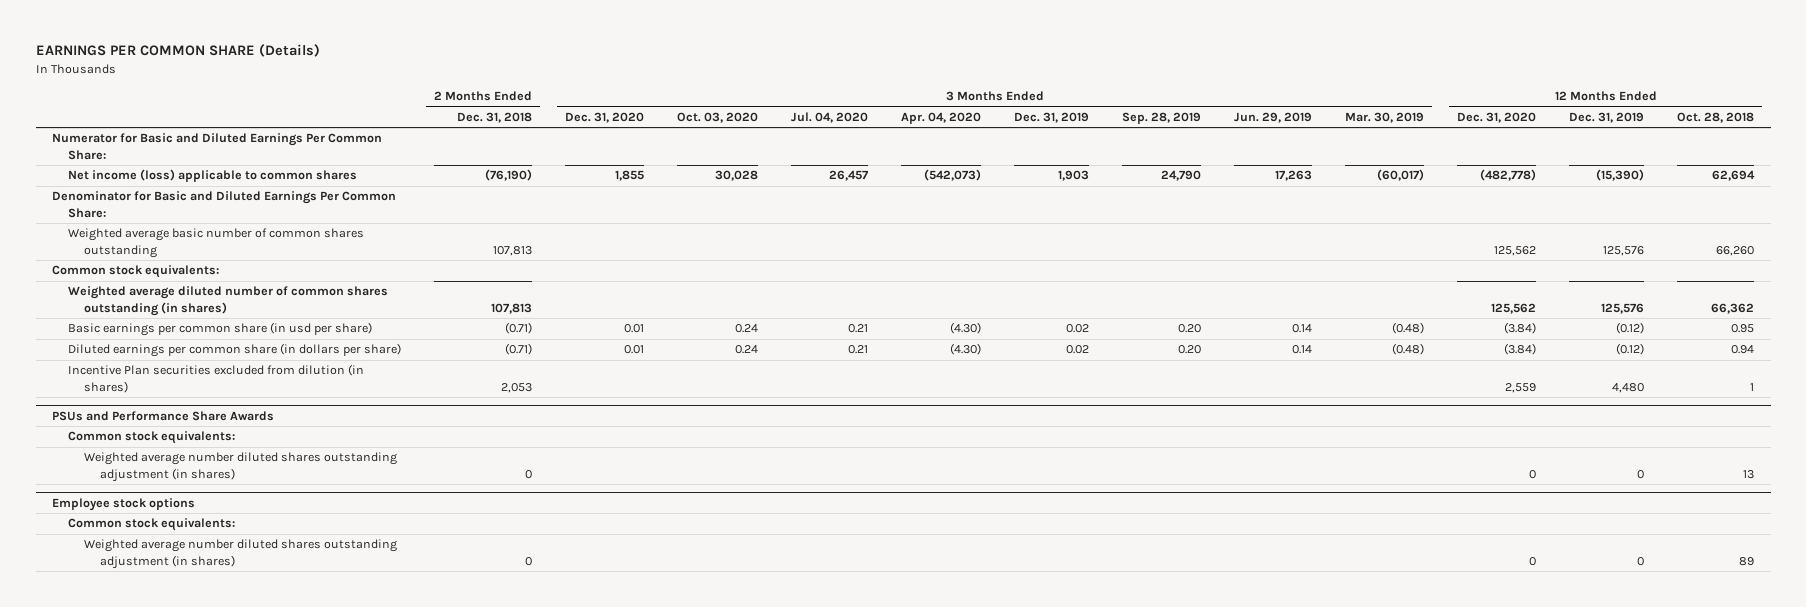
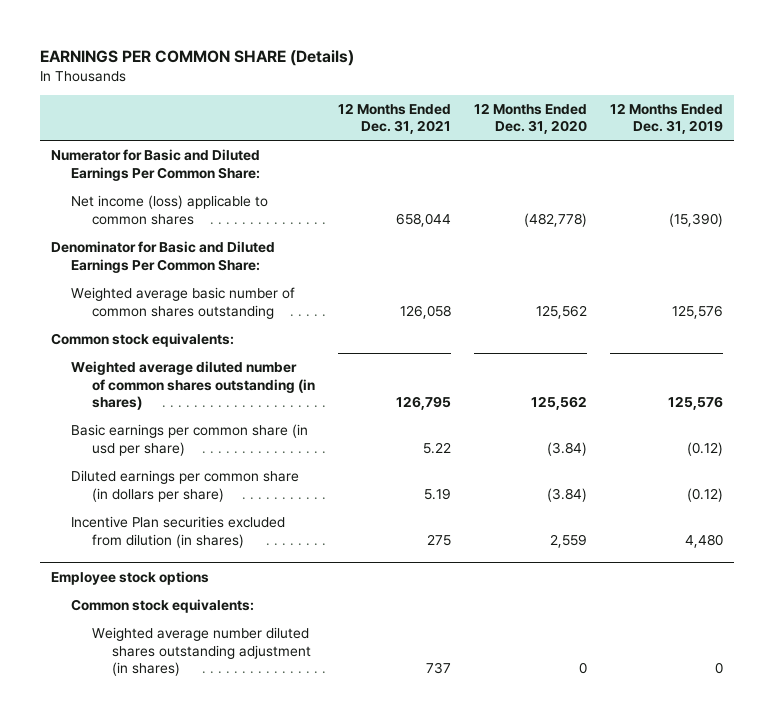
- | 2 Months Ended Dec. 31, 2018 | 3 Months Ended Dec. 31, 2020 | 3 Months Ended Oct. 03, 2020 | 3 Months Ended Jul. 04, 2020 | 3 Months Ended Apr. 04, 2020 | 3 Months Ended Dec. 31, 2019 | 3 Months Ended Sep. 28, 2019 | 3 Months Ended Jun. 29, 2019 | 3 Months Ended Mar. 30, 2019 | 12 Months Ended Dec. 31, 2020 | 12 Months Ended Dec. 31, 2019 | 12 Months Ended Oct. 28, 2018
+ | 12 Months Ended Dec. 31, 2021 | 12 Months Ended Dec. 31, 2020 | 12 Months Ended Dec. 31, 2019
- PSUs and Performance Share Awards
- Common stock equivalents:
- Weighted average number diluted shares outstanding adjustment (in shares) | 0 | | | | | | | | | 0 | 0 | 13

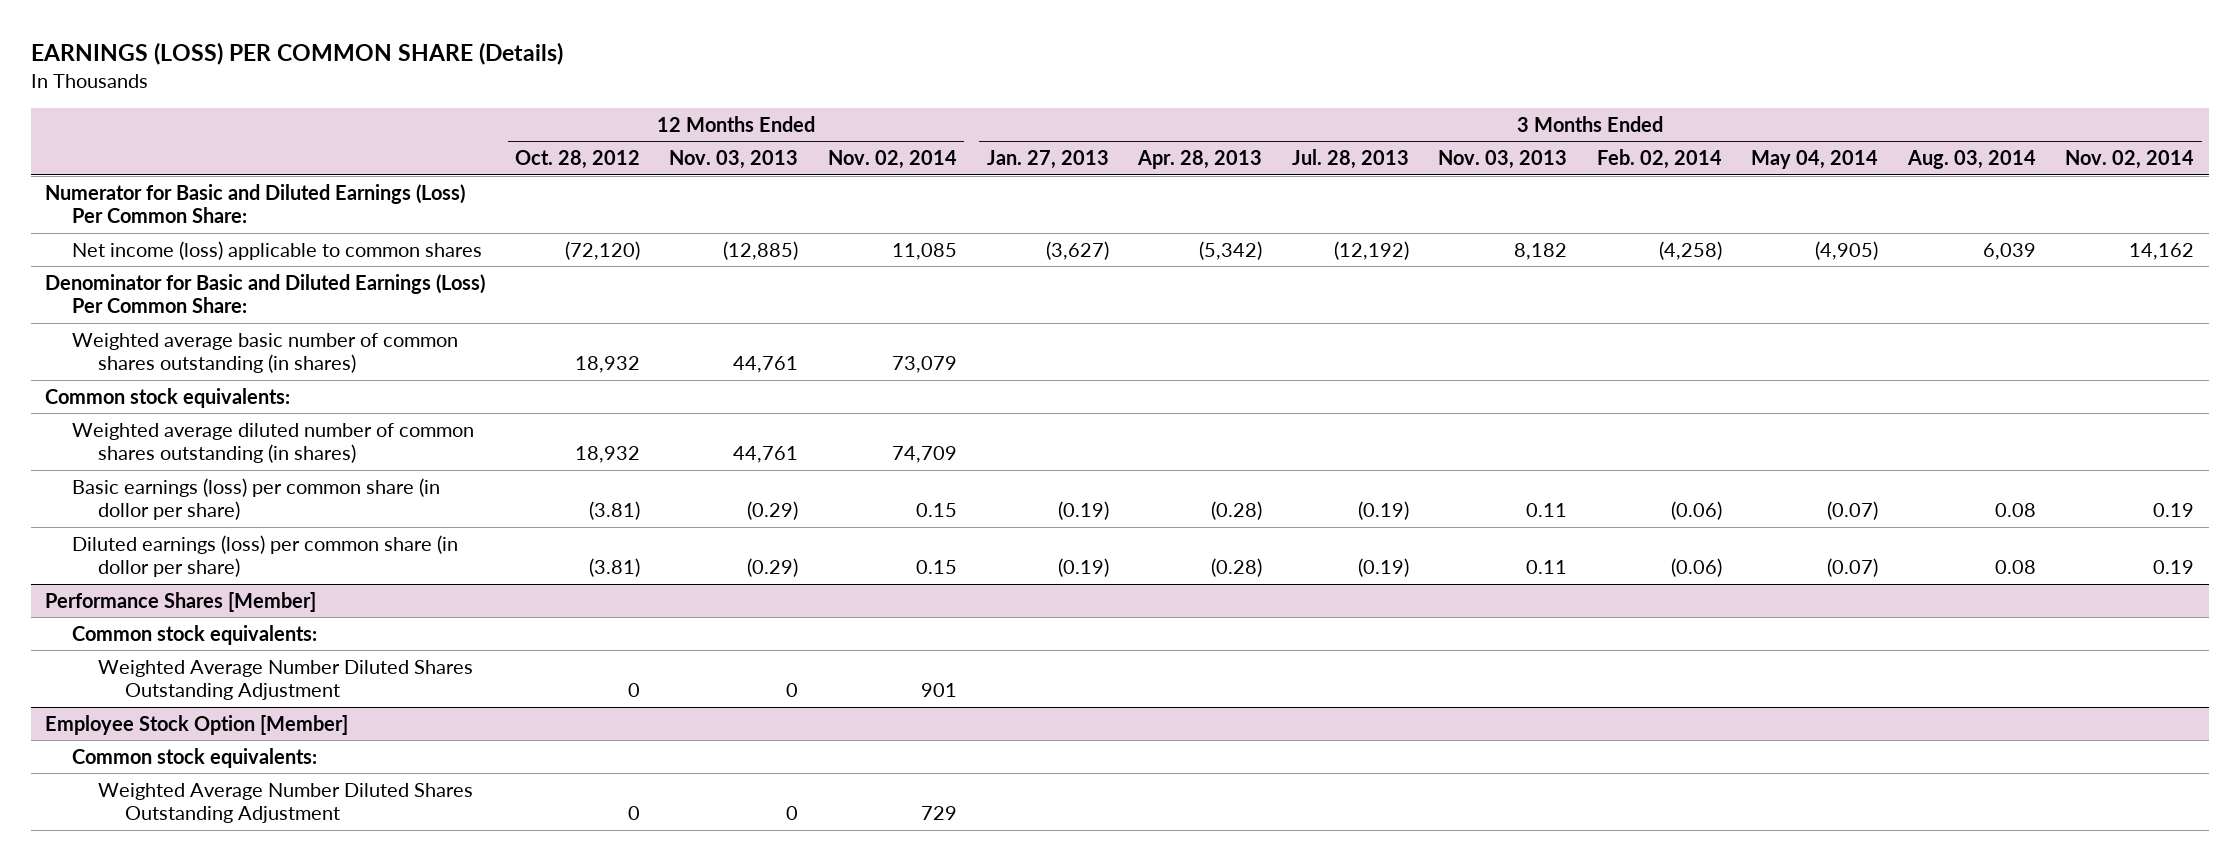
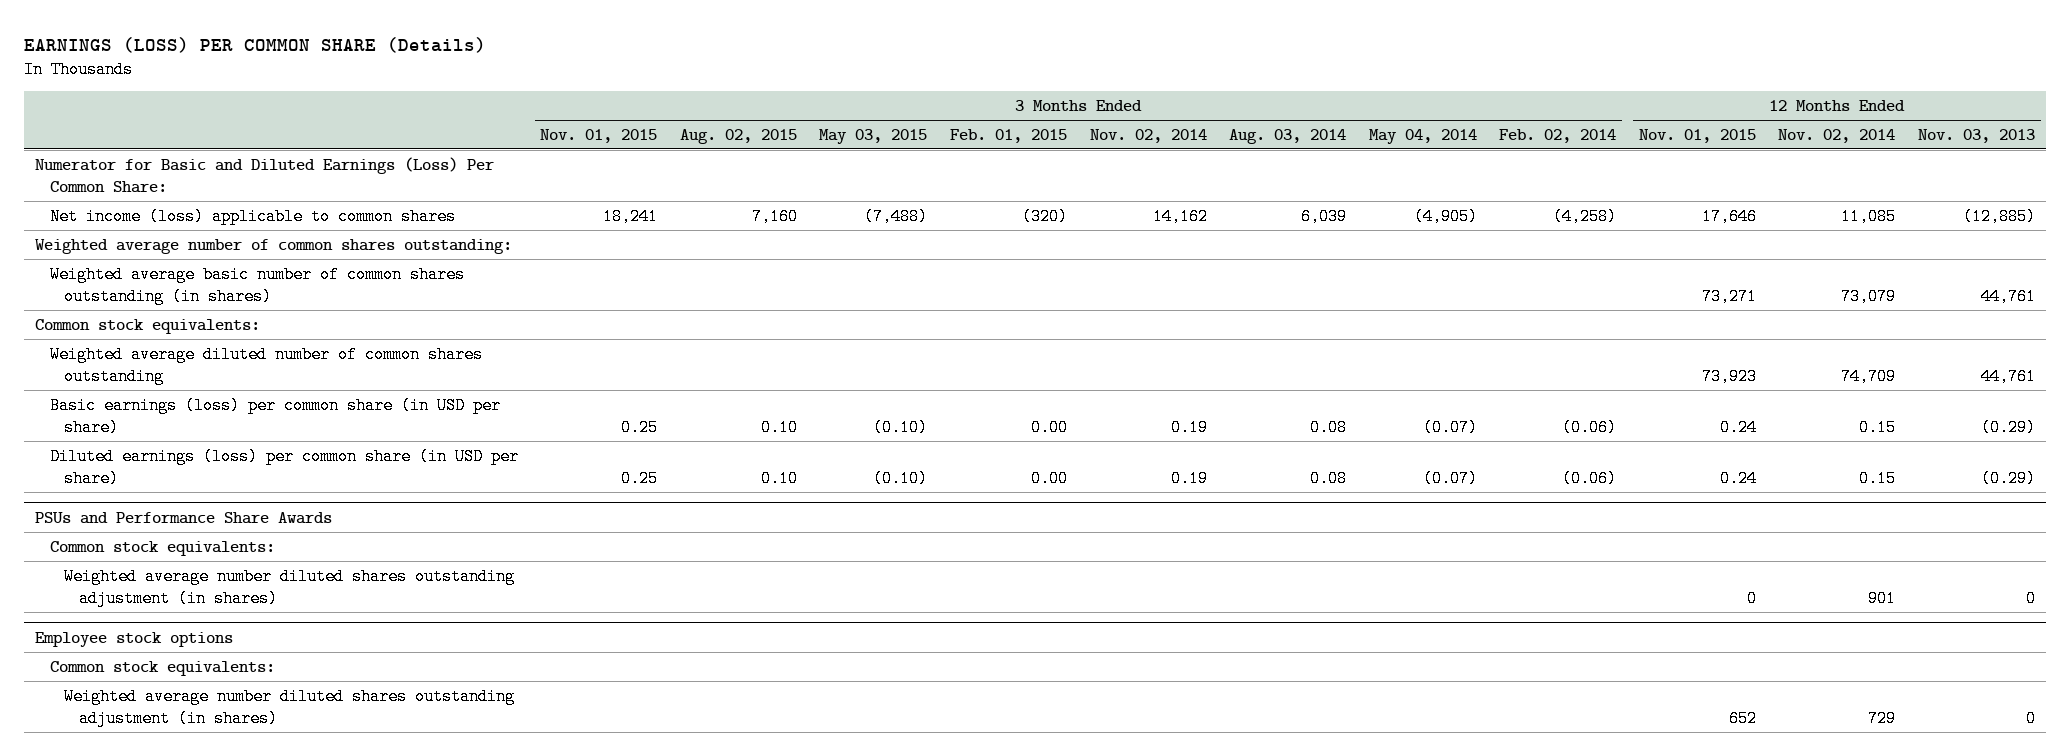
- | 12 Months Ended Oct. 28, 2012 | 12 Months Ended Nov. 03, 2013 | 12 Months Ended Nov. 02, 2014 | 3 Months Ended Jan. 27, 2013 | 3 Months Ended Apr. 28, 2013 | 3 Months Ended Jul. 28, 2013 | 3 Months Ended Nov. 03, 2013 | 3 Months Ended Feb. 02, 2014 | 3 Months Ended May 04, 2014 | 3 Months Ended Aug. 03, 2014 | 3 Months Ended Nov. 02, 2014
+ | 3 Months Ended Nov. 01, 2015 | 3 Months Ended Aug. 02, 2015 | 3 Months Ended May 03, 2015 | 3 Months Ended Feb. 01, 2015 | 3 Months Ended Nov. 02, 2014 | 3 Months Ended Aug. 03, 2014 | 3 Months Ended May 04, 2014 | 3 Months Ended Feb. 02, 2014 | 12 Months Ended Nov. 01, 2015 | 12 Months Ended Nov. 02, 2014 | 12 Months Ended Nov. 03, 2013
- Denominator for Basic and Diluted Earnings (Loss) Per Common Share:
+ Weighted average number of common shares outstanding:
- Weighted average diluted number of common shares outstanding (in shares) | 18,932 | 44,761 | 74,709 | | | | | | | |
- Basic earnings (loss) per common share (in dollor per share) | (3.81) | (0.29) | 0.15 | (0.19) | (0.28) | (0.19) | 0.11 | (0.06) | (0.07) | 0.08 | 0.19
- Diluted earnings (loss) per common share (in dollor per share) | (3.81) | (0.29) | 0.15 | (0.19) | (0.28) | (0.19) | 0.11 | (0.06) | (0.07) | 0.08 | 0.19
- Performance Shares [Member]
+ Weighted average diluted number of common shares outstanding | | | | | | | | | 73,923 | 74,709 | 44,761
+ Basic earnings (loss) per common share (in USD per share) | 0.25 | 0.10 | (0.10) | 0.00 | 0.19 | 0.08 | (0.07) | (0.06) | 0.24 | 0.15 | (0.29)
+ Diluted earnings (loss) per common share (in USD per share) | 0.25 | 0.10 | (0.10) | 0.00 | 0.19 | 0.08 | (0.07) | (0.06) | 0.24 | 0.15 | (0.29)
+ PSUs and Performance Share Awards
- Weighted Average Number Diluted Shares Outstanding Adjustment | 0 | 0 | 901 | | | | | | | |
- Employee Stock Option [Member]
+ Weighted average number diluted shares outstanding adjustment (in shares) | | | | | | | | | 0 | 901 | 0
+ Employee stock options
- Weighted Average Number Diluted Shares Outstanding Adjustment | 0 | 0 | 729 | | | | | | | |
+ Weighted average number diluted shares outstanding adjustment (in shares) | | | | | | | | | 652 | 729 | 0

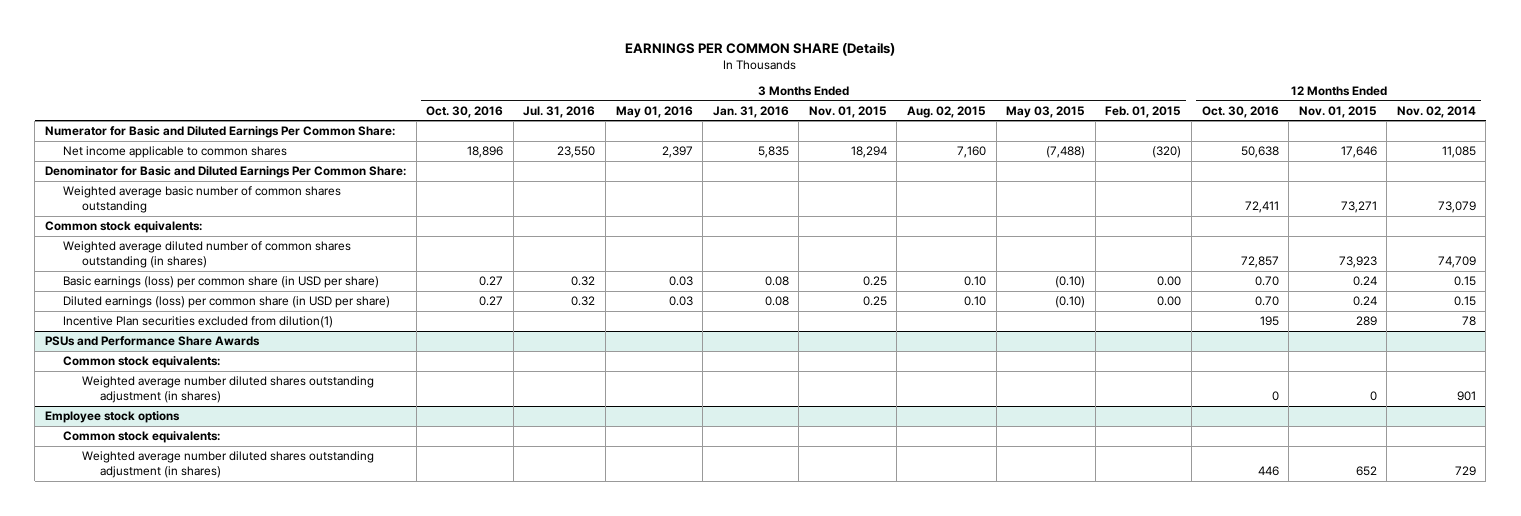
- EARNINGS (LOSS) PER COMMON SHARE (Details)
+ EARNINGS PER COMMON SHARE (Details)
- | 3 Months Ended Nov. 01, 2015 | 3 Months Ended Aug. 02, 2015 | 3 Months Ended May 03, 2015 | 3 Months Ended Feb. 01, 2015 | 3 Months Ended Nov. 02, 2014 | 3 Months Ended Aug. 03, 2014 | 3 Months Ended May 04, 2014 | 3 Months Ended Feb. 02, 2014 | 12 Months Ended Nov. 01, 2015 | 12 Months Ended Nov. 02, 2014 | 12 Months Ended Nov. 03, 2013
+ | 3 Months Ended Oct. 30, 2016 | 3 Months Ended Jul. 31, 2016 | 3 Months Ended May 01, 2016 | 3 Months Ended Jan. 31, 2016 | 3 Months Ended Nov. 01, 2015 | 3 Months Ended Aug. 02, 2015 | 3 Months Ended May 03, 2015 | 3 Months Ended Feb. 01, 2015 | 12 Months Ended Oct. 30, 2016 | 12 Months Ended Nov. 01, 2015 | 12 Months Ended Nov. 02, 2014
- Numerator for Basic and Diluted Earnings (Loss) Per Common Share:
- Net income (loss) applicable to common shares | 18,241 | 7,160 | (7,488) | (320) | 14,162 | 6,039 | (4,905) | (4,258) | 17,646 | 11,085 | (12,885)
- Weighted average number of common shares outstanding:
- Weighted average basic number of common shares outstanding (in shares) | | | | | | | | | 73,271 | 73,079 | 44,761
+ Numerator for Basic and Diluted Earnings Per Common Share:
+ Net income applicable to common shares | 18,896 | 23,550 | 2,397 | 5,835 | 18,294 | 7,160 | (7,488) | (320) | 50,638 | 17,646 | 11,085
+ Denominator for Basic and Diluted Earnings Per Common Share:
+ Weighted average basic number of common shares outstanding | | | | | | | | | 72,411 | 73,271 | 73,079
- Weighted average diluted number of common shares outstanding | | | | | | | | | 73,923 | 74,709 | 44,761
+ Weighted average diluted number of common shares outstanding (in shares) | | | | | | | | | 72,857 | 73,923 | 74,709
+ Incentive Plan securities excluded from dilution(1) | | | | | | | | | 195 | 289 | 78

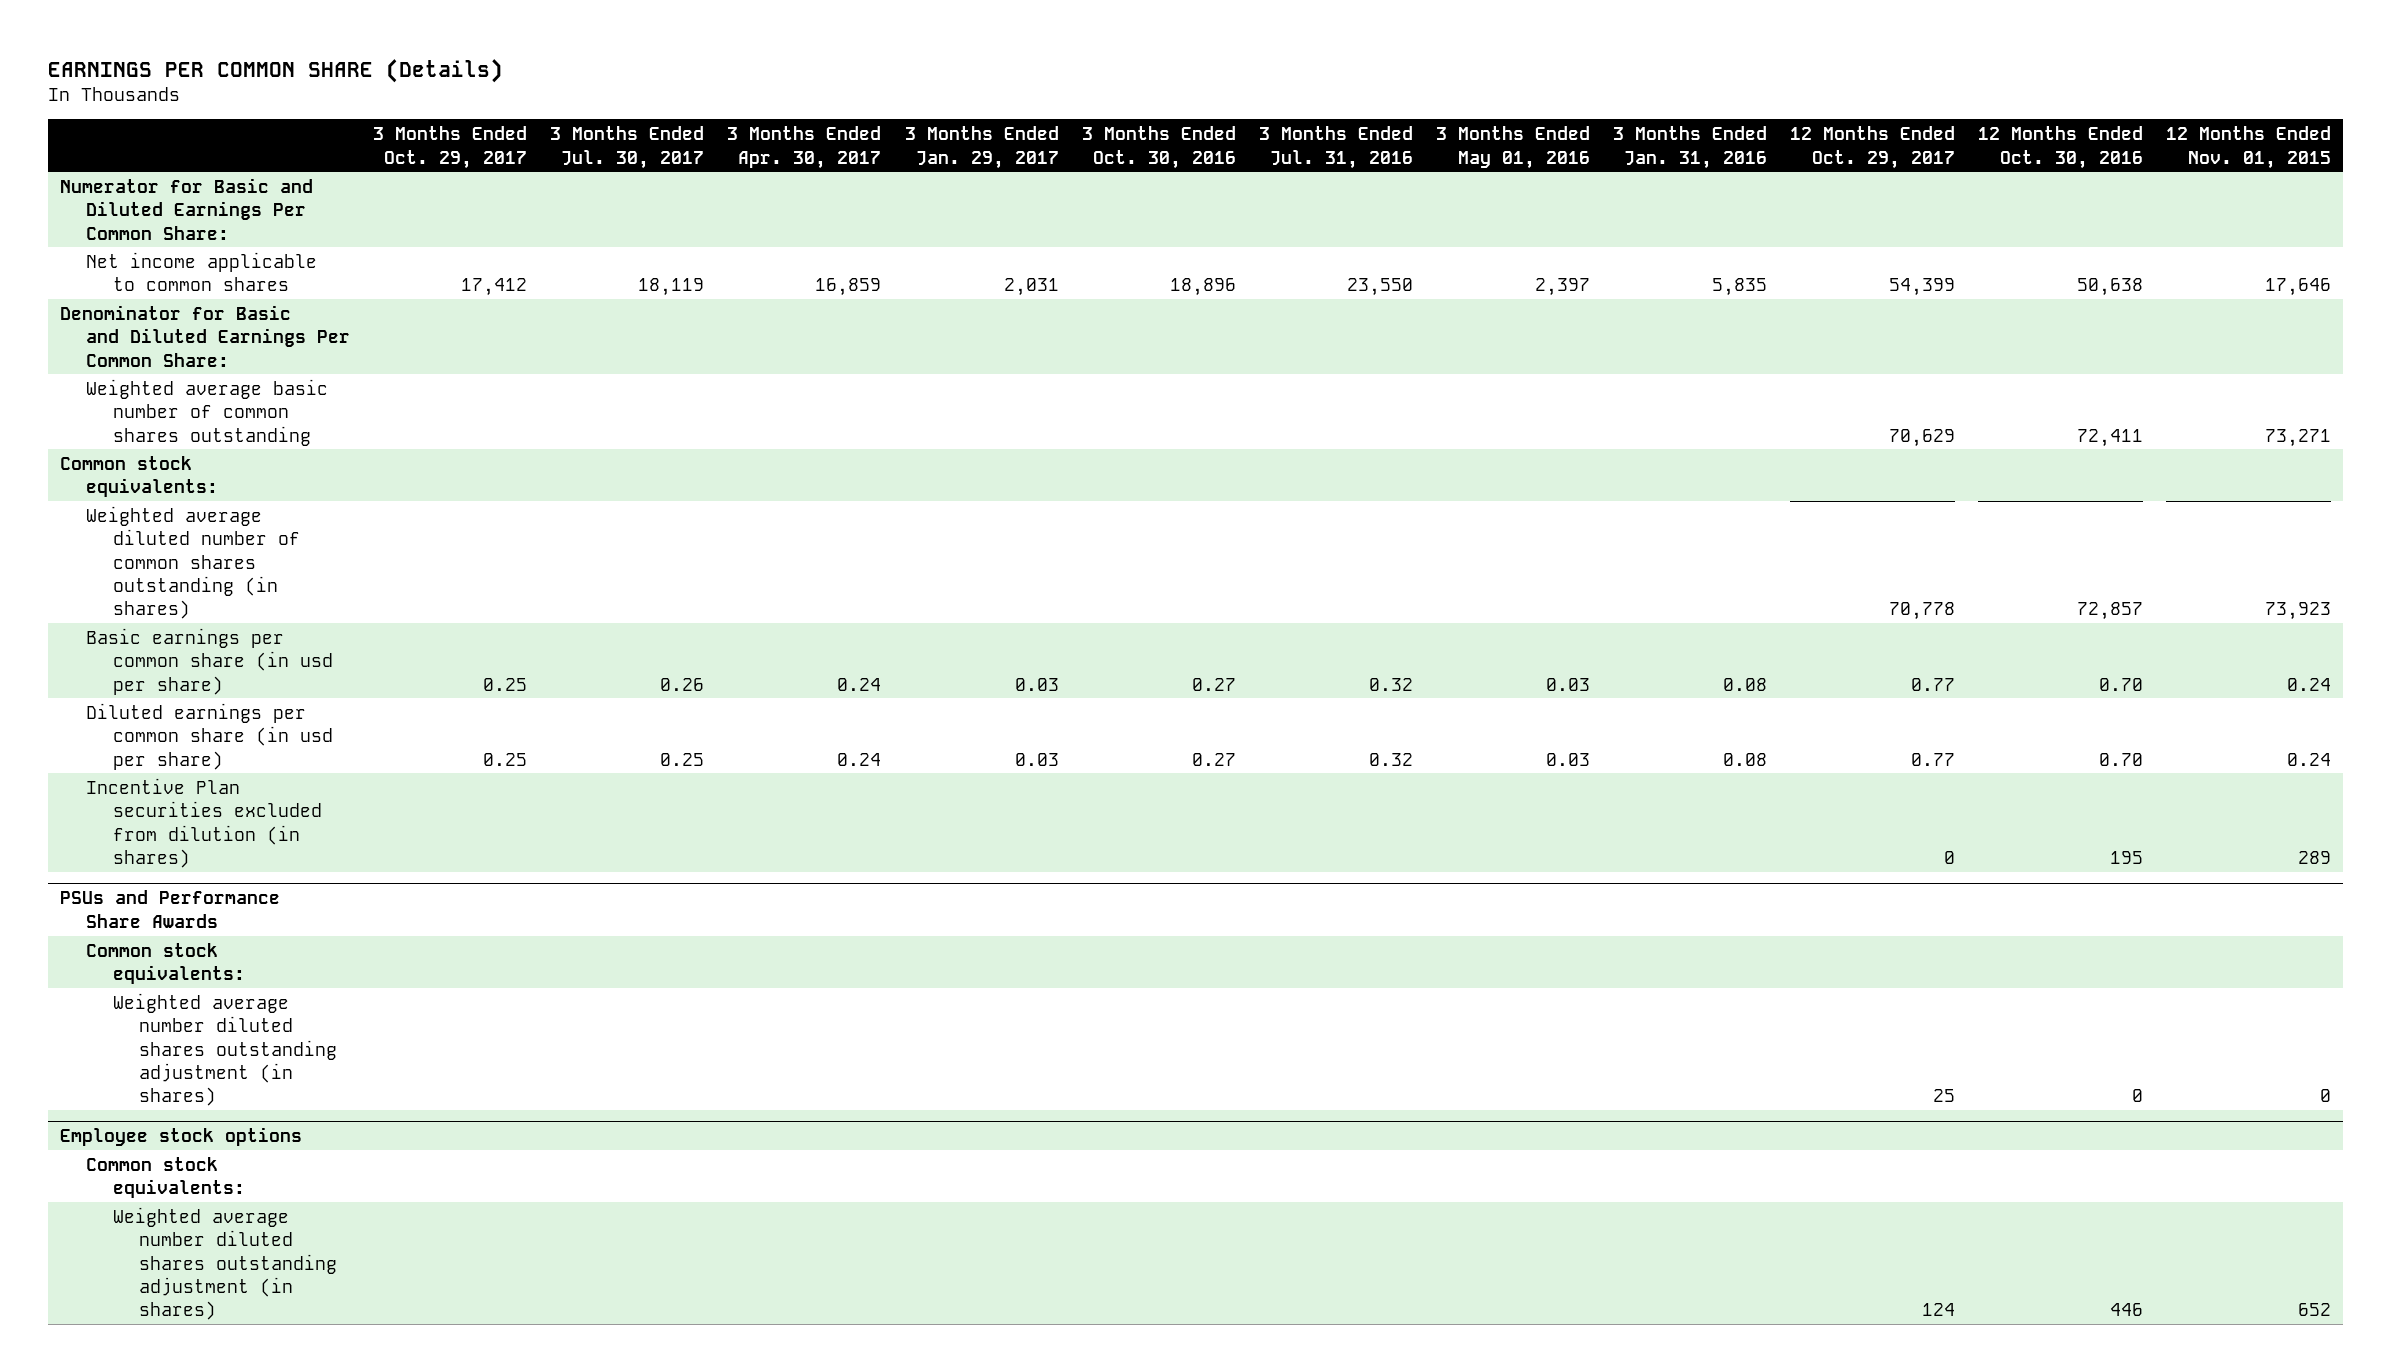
- | 3 Months Ended Oct. 30, 2016 | 3 Months Ended Jul. 31, 2016 | 3 Months Ended May 01, 2016 | 3 Months Ended Jan. 31, 2016 | 3 Months Ended Nov. 01, 2015 | 3 Months Ended Aug. 02, 2015 | 3 Months Ended May 03, 2015 | 3 Months Ended Feb. 01, 2015 | 12 Months Ended Oct. 30, 2016 | 12 Months Ended Nov. 01, 2015 | 12 Months Ended Nov. 02, 2014
+ | 3 Months Ended Oct. 29, 2017 | 3 Months Ended Jul. 30, 2017 | 3 Months Ended Apr. 30, 2017 | 3 Months Ended Jan. 29, 2017 | 3 Months Ended Oct. 30, 2016 | 3 Months Ended Jul. 31, 2016 | 3 Months Ended May 01, 2016 | 3 Months Ended Jan. 31, 2016 | 12 Months Ended Oct. 29, 2017 | 12 Months Ended Oct. 30, 2016 | 12 Months Ended Nov. 01, 2015
- Basic earnings (loss) per common share (in USD per share) | 0.27 | 0.32 | 0.03 | 0.08 | 0.25 | 0.10 | (0.10) | 0.00 | 0.70 | 0.24 | 0.15
- Diluted earnings (loss) per common share (in USD per share) | 0.27 | 0.32 | 0.03 | 0.08 | 0.25 | 0.10 | (0.10) | 0.00 | 0.70 | 0.24 | 0.15
- Incentive Plan securities excluded from dilution(1) | | | | | | | | | 195 | 289 | 78
+ Basic earnings per common share (in usd per share) | 0.25 | 0.26 | 0.24 | 0.03 | 0.27 | 0.32 | 0.03 | 0.08 | 0.77 | 0.70 | 0.24
+ Diluted earnings per common share (in usd per share) | 0.25 | 0.25 | 0.24 | 0.03 | 0.27 | 0.32 | 0.03 | 0.08 | 0.77 | 0.70 | 0.24
+ Incentive Plan securities excluded from dilution (in shares) | | | | | | | | | 0 | 195 | 289

